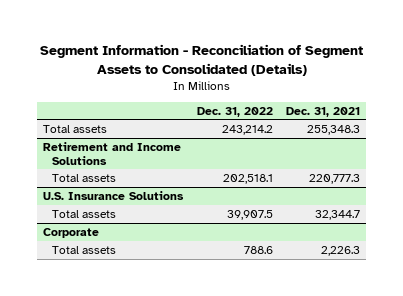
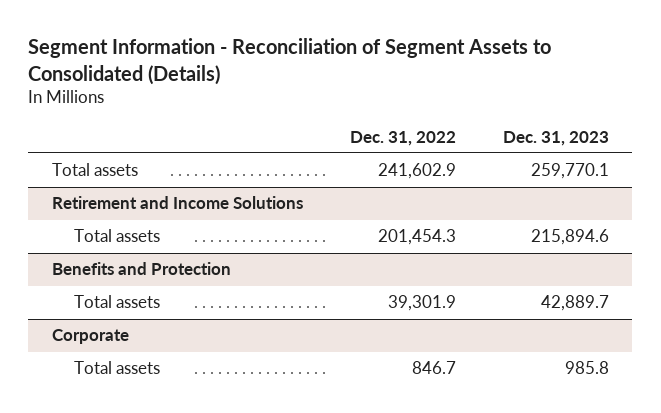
- | Dec. 31, 2022 | Dec. 31, 2021
+ | Dec. 31, 2022 | Dec. 31, 2023
- Total assets | 243,214.2 | 255,348.3
+ Total assets | 241,602.9 | 259,770.1
@ Retirement and Income Solutions
- Total assets | 202,518.1 | 220,777.3
- U.S. Insurance Solutions
- Total assets | 39,907.5 | 32,344.7
@ Retirement and Income Solutions
+ Total assets | 201,454.3 | 215,894.6
+ Benefits and Protection
+ Total assets | 39,301.9 | 42,889.7
@ Corporate
- Total assets | 788.6 | 2,226.3
+ Total assets | 846.7 | 985.8

